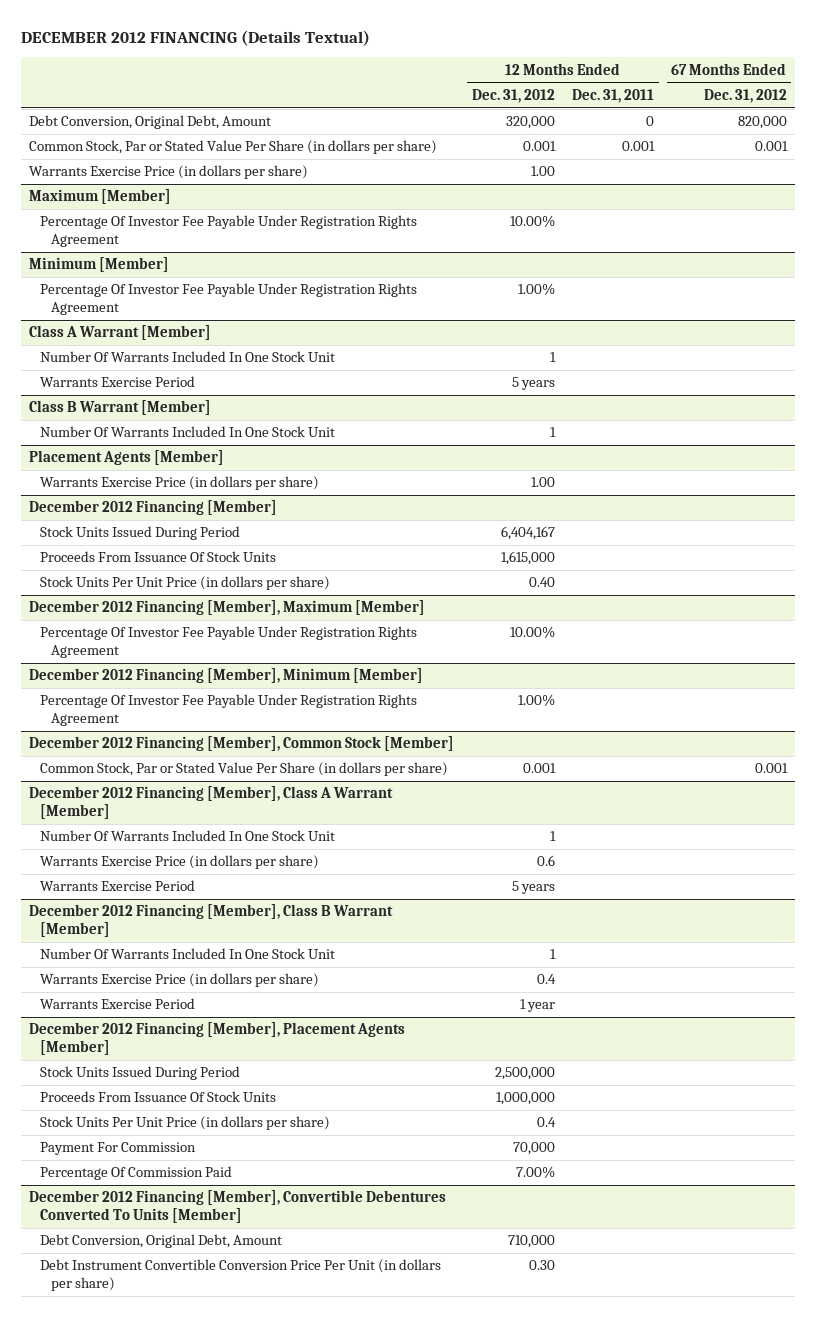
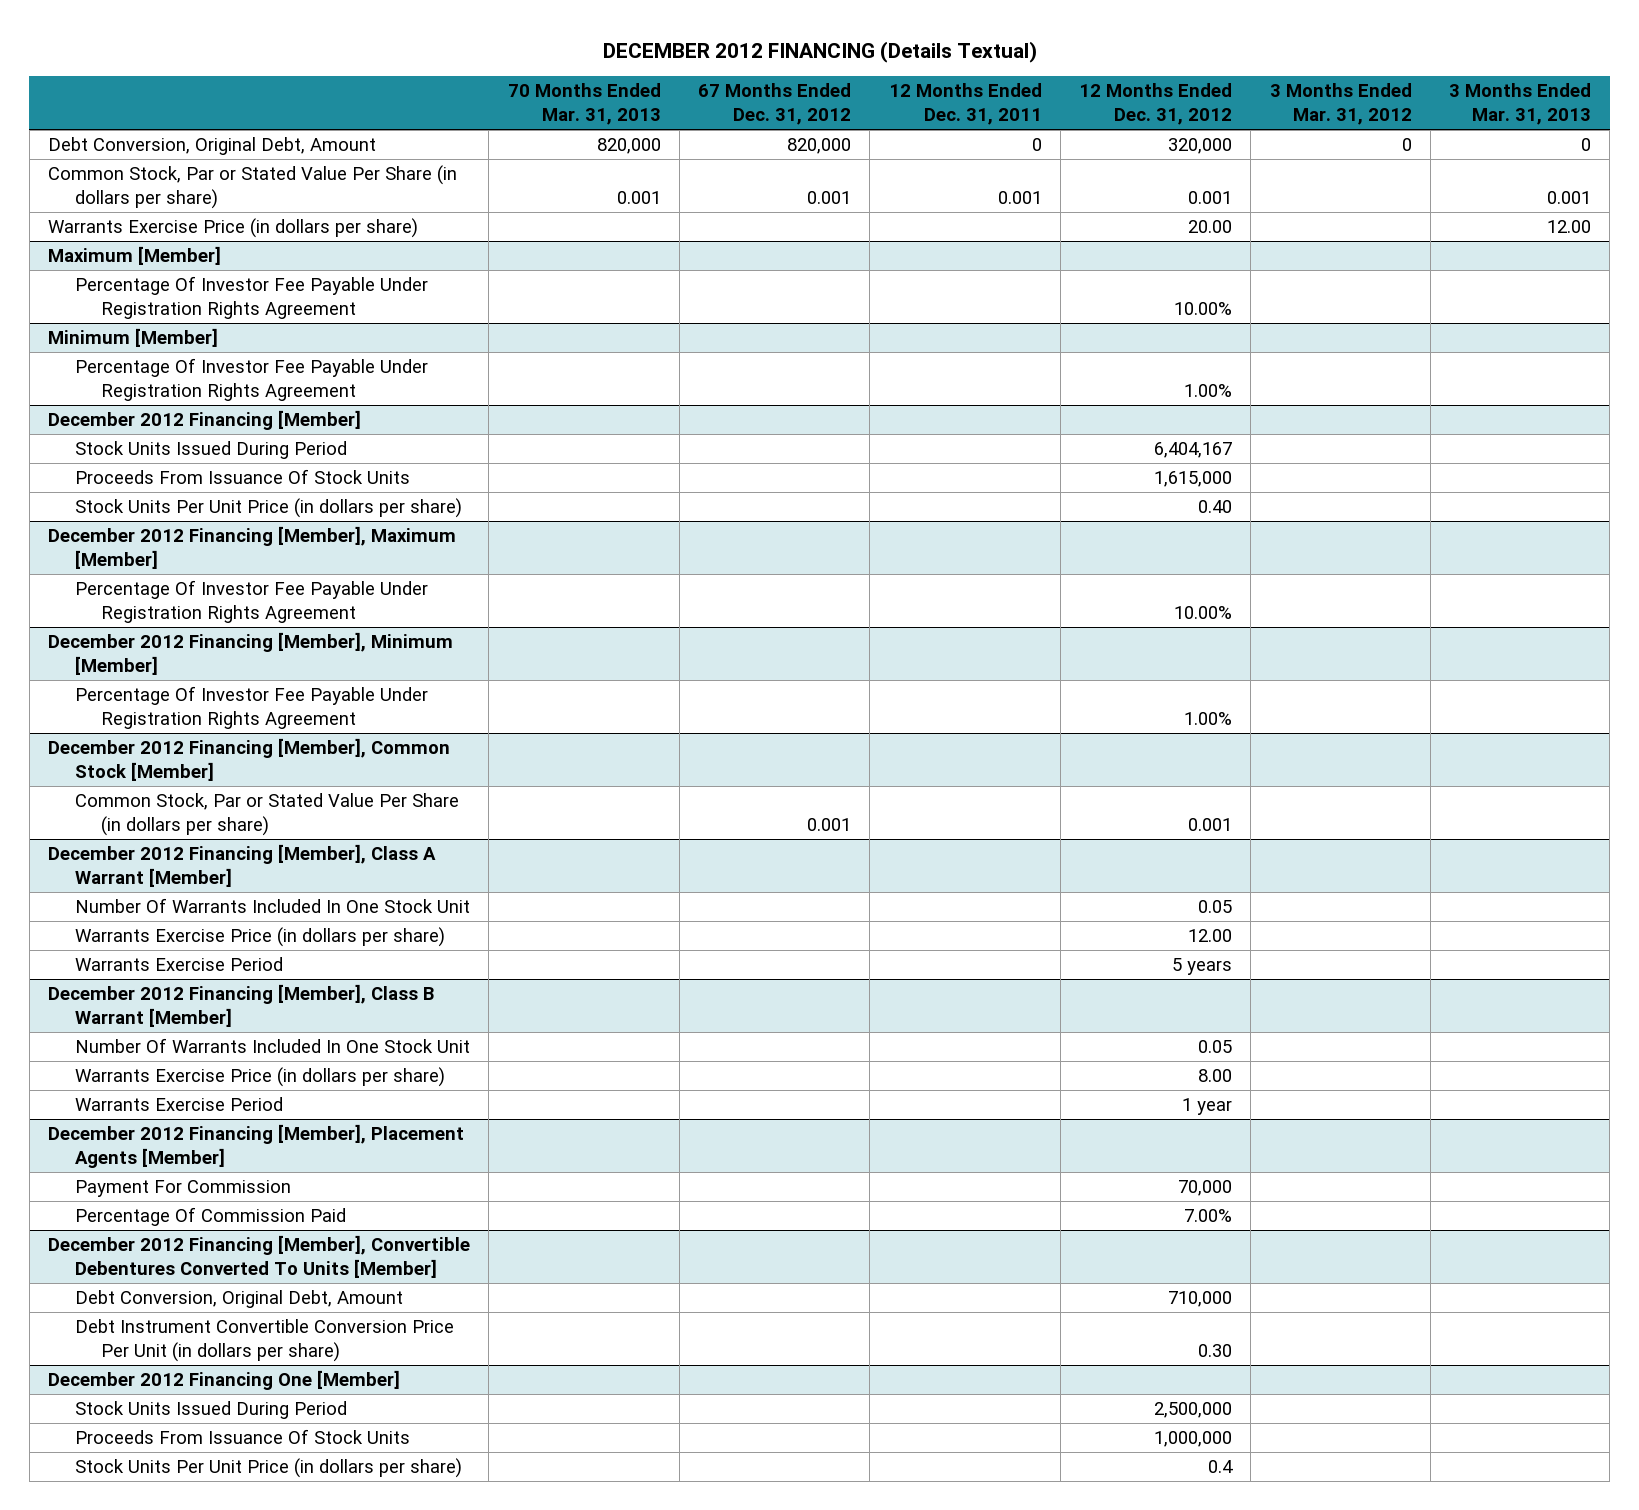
- | 12 Months Ended Dec. 31, 2012 | 12 Months Ended Dec. 31, 2011 | 67 Months Ended Dec. 31, 2012
+ | 70 Months Ended Mar. 31, 2013 | 67 Months Ended Dec. 31, 2012 | 12 Months Ended Dec. 31, 2011 | 12 Months Ended Dec. 31, 2012 | 3 Months Ended Mar. 31, 2012 | 3 Months Ended Mar. 31, 2013
- Warrants Exercise Price (in dollars per share) | 1.00 | |
+ Warrants Exercise Price (in dollars per share) | | | | 20.00 | | 12.00
- Class A Warrant [Member]
- Number Of Warrants Included In One Stock Unit | 1 | |
- Warrants Exercise Period | 5 years | |
- Class B Warrant [Member]
- Number Of Warrants Included In One Stock Unit | 1 | |
- Placement Agents [Member]
- Warrants Exercise Price (in dollars per share) | 1.00 | |
@ December 2012 Financing [Member], Class A Warrant [Member]
- Number Of Warrants Included In One Stock Unit | 1 | |
- Warrants Exercise Price (in dollars per share) | 0.6 | |
+ Number Of Warrants Included In One Stock Unit | | | | 0.05 | |
+ Warrants Exercise Price (in dollars per share) | | | | 12.00 | |
@ December 2012 Financing [Member], Class B Warrant [Member]
- Number Of Warrants Included In One Stock Unit | 1 | |
- Warrants Exercise Price (in dollars per share) | 0.4 | |
+ Number Of Warrants Included In One Stock Unit | | | | 0.05 | |
+ Warrants Exercise Price (in dollars per share) | | | | 8.00 | |
@ December 2012 Financing [Member], Placement Agents [Member]
- Stock Units Issued During Period | 2,500,000 | |
- Proceeds From Issuance Of Stock Units | 1,000,000 | |
- Stock Units Per Unit Price (in dollars per share) | 0.4 | |
+ December 2012 Financing One [Member]
+ Stock Units Issued During Period | | | | 2,500,000 | |
+ Proceeds From Issuance Of Stock Units | | | | 1,000,000 | |
+ Stock Units Per Unit Price (in dollars per share) | | | | 0.4 | |

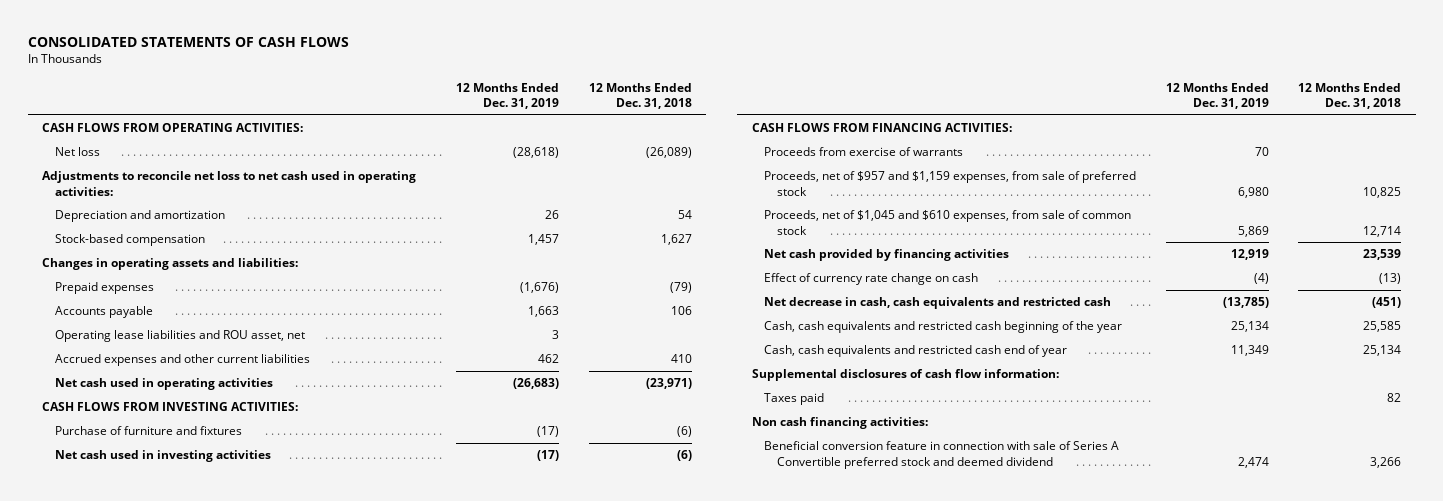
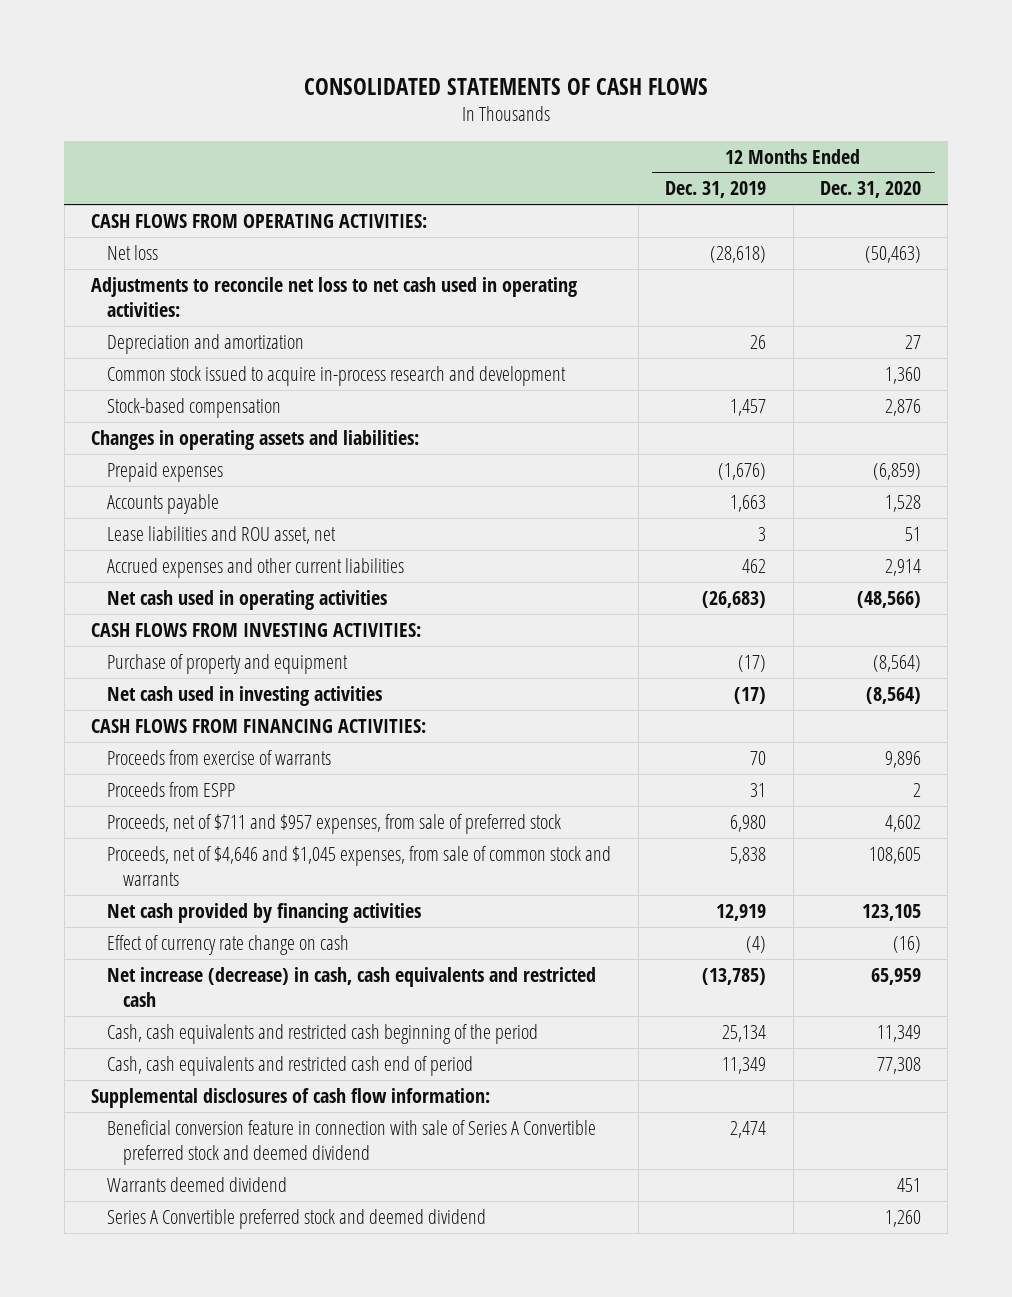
- | 12 Months Ended Dec. 31, 2019 | 12 Months Ended Dec. 31, 2018
+ | 12 Months Ended Dec. 31, 2019 | 12 Months Ended Dec. 31, 2020
+ Common stock issued to acquire in-process research and development | | 1,360
- Operating lease liabilities and ROU asset, net | 3 |
+ Lease liabilities and ROU asset, net | 3 | 51
- Purchase of furniture and fixtures | (17) | (6)
+ Purchase of property and equipment | (17) | (8,564)
- Proceeds, net of $957 and $1,159 expenses, from sale of preferred stock | 6,980 | 10,825
- Proceeds, net of $1,045 and $610 expenses, from sale of common stock | 5,869 | 12,714
+ Proceeds from ESPP | 31 | 2
+ Proceeds, net of $711 and $957 expenses, from sale of preferred stock | 6,980 | 4,602
+ Proceeds, net of $4,646 and $1,045 expenses, from sale of common stock and warrants | 5,838 | 108,605
- Net decrease in cash, cash equivalents and restricted cash | (13,785) | (451)
- Cash, cash equivalents and restricted cash beginning of the year | 25,134 | 25,585
- Cash, cash equivalents and restricted cash end of year | 11,349 | 25,134
+ Net increase (decrease) in cash, cash equivalents and restricted cash | (13,785) | 65,959
+ Cash, cash equivalents and restricted cash beginning of the period | 25,134 | 11,349
+ Cash, cash equivalents and restricted cash end of period | 11,349 | 77,308
- Taxes paid | | 82
- Non cash financing activities:
+ Warrants deemed dividend | | 451
+ Series A Convertible preferred stock and deemed dividend | | 1,260

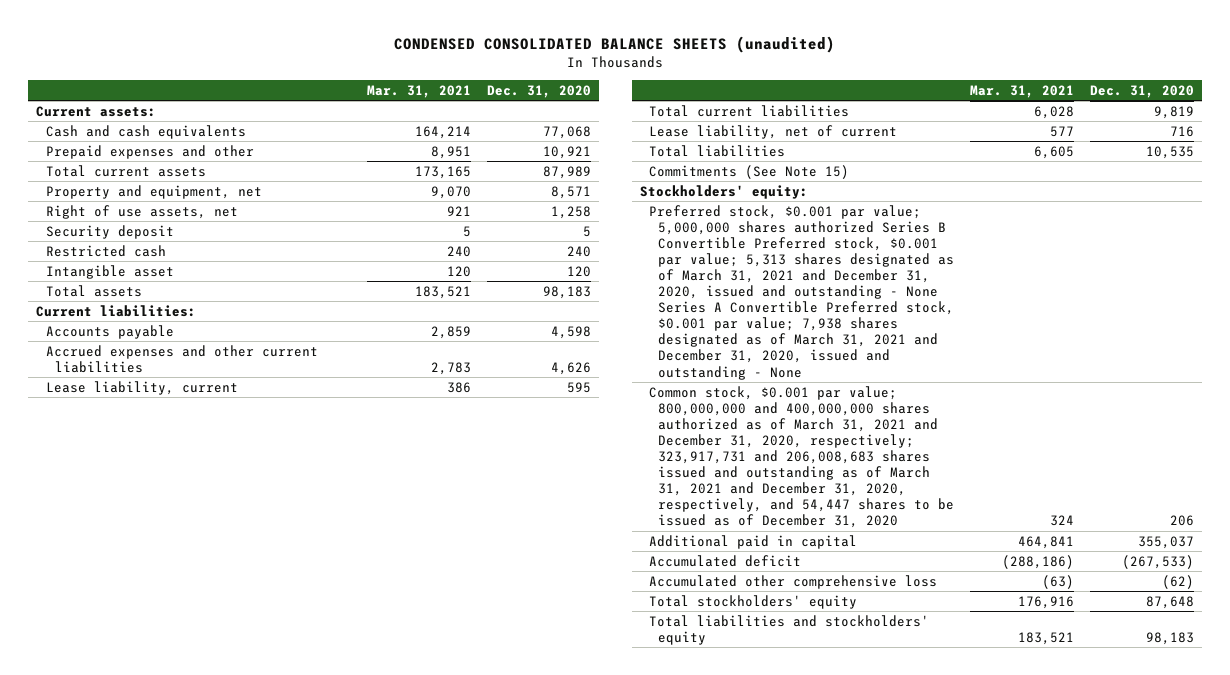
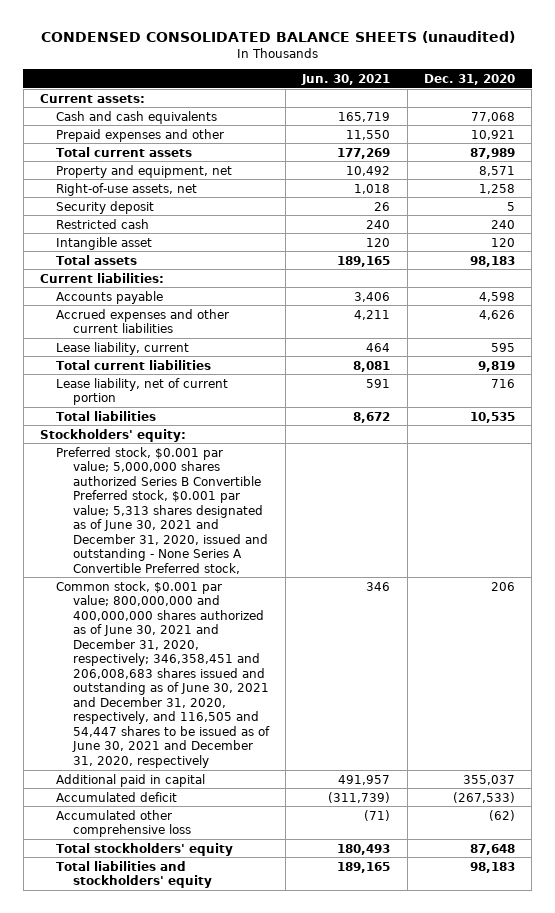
- | Mar. 31, 2021 | Dec. 31, 2020
+ | Jun. 30, 2021 | Dec. 31, 2020
- Right of use assets, net | 921 | 1,258
+ Right-of-use assets, net | 1,018 | 1,258
- Lease liability, net of current | 577 | 716
+ Lease liability, net of current portion | 591 | 716
- Commitments (See Note 15)
- Preferred stock, $0.001 par value; 5,000,000 shares authorized Series B Convertible Preferred stock, $0.001 par value; 5,313 shares designated as of March 31, 2021 and December 31, 2020, issued and outstanding - None Series A Convertible Preferred stock, $0.001 par value; 7,938 shares designated as of March 31, 2021 and December 31, 2020, issued and outstanding - None
- Common stock, $0.001 par value; 800,000,000 and 400,000,000 shares authorized as of March 31, 2021 and December 31, 2020, respectively; 323,917,731 and 206,008,683 shares issued and outstanding as of March 31, 2021 and December 31, 2020, respectively, and 54,447 shares to be issued as of December 31, 2020 | 324 | 206
+ Preferred stock, $0.001 par value; 5,000,000 shares authorized Series B Convertible Preferred stock, $0.001 par value; 5,313 shares designated as of June 30, 2021 and December 31, 2020, issued and outstanding - None Series A Convertible Preferred stock,
+ Common stock, $0.001 par value; 800,000,000 and 400,000,000 shares authorized as of June 30, 2021 and December 31, 2020, respectively; 346,358,451 and 206,008,683 shares issued and outstanding as of June 30, 2021 and December 31, 2020, respectively, and 116,505 and 54,447 shares to be issued as of June 30, 2021 and December 31, 2020, respectively | 346 | 206

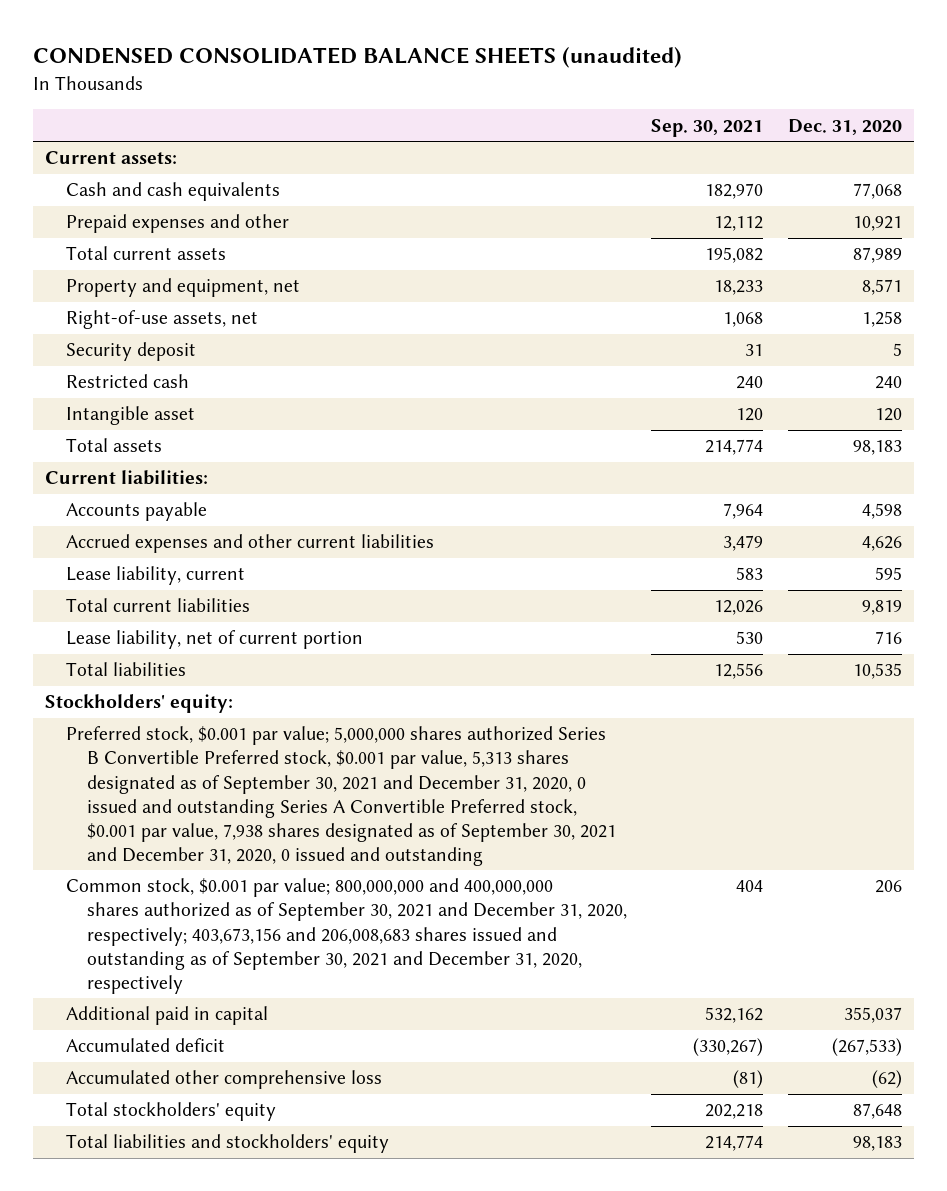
- | Jun. 30, 2021 | Dec. 31, 2020
+ | Sep. 30, 2021 | Dec. 31, 2020
- Preferred stock, $0.001 par value; 5,000,000 shares authorized Series B Convertible Preferred stock, $0.001 par value; 5,313 shares designated as of June 30, 2021 and December 31, 2020, issued and outstanding - None Series A Convertible Preferred stock,
- Common stock, $0.001 par value; 800,000,000 and 400,000,000 shares authorized as of June 30, 2021 and December 31, 2020, respectively; 346,358,451 and 206,008,683 shares issued and outstanding as of June 30, 2021 and December 31, 2020, respectively, and 116,505 and 54,447 shares to be issued as of June 30, 2021 and December 31, 2020, respectively | 346 | 206
+ Preferred stock, $0.001 par value; 5,000,000 shares authorized Series B Convertible Preferred stock, $0.001 par value, 5,313 shares designated as of September 30, 2021 and December 31, 2020, 0 issued and outstanding Series A Convertible Preferred stock, $0.001 par value, 7,938 shares designated as of September 30, 2021 and December 31, 2020, 0 issued and outstanding
+ Common stock, $0.001 par value; 800,000,000 and 400,000,000 shares authorized as of September 30, 2021 and December 31, 2020, respectively; 403,673,156 and 206,008,683 shares issued and outstanding as of September 30, 2021 and December 31, 2020, respectively | 404 | 206

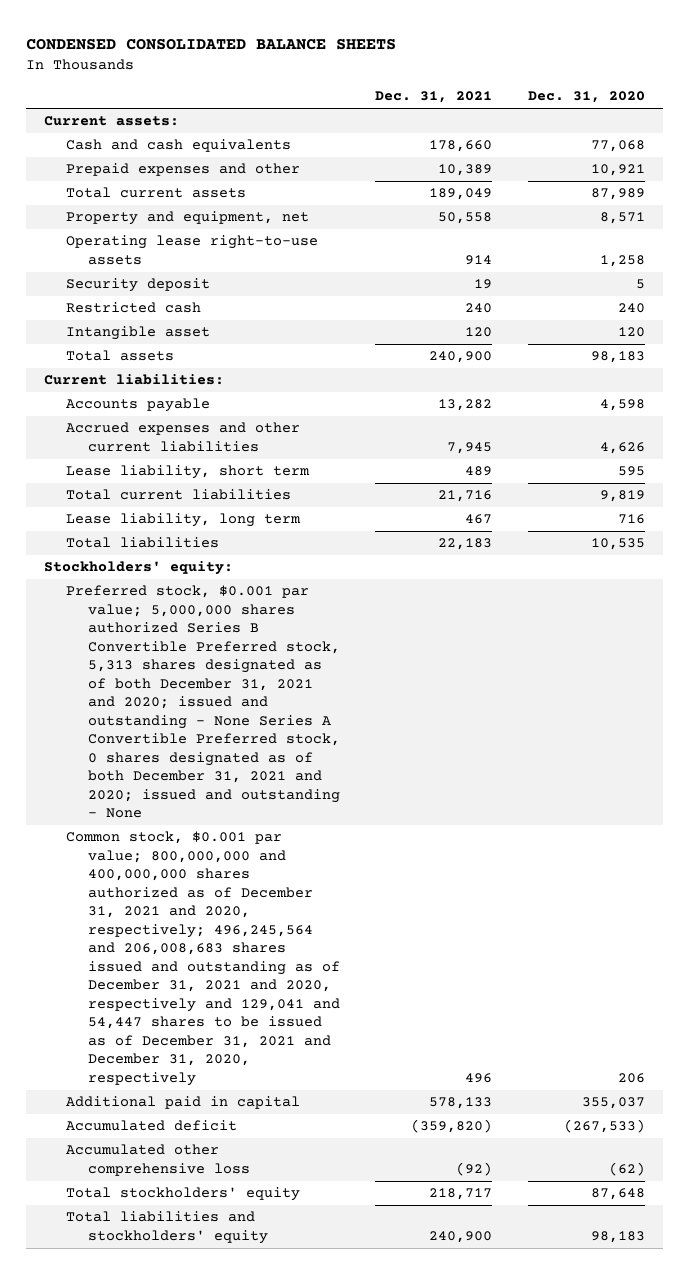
- CONDENSED CONSOLIDATED BALANCE SHEETS (unaudited)
+ CONDENSED CONSOLIDATED BALANCE SHEETS
- | Sep. 30, 2021 | Dec. 31, 2020
+ | Dec. 31, 2021 | Dec. 31, 2020
- Right-of-use assets, net | 1,068 | 1,258
+ Operating lease right-to-use assets | 914 | 1,258
- Lease liability, current | 583 | 595
+ Lease liability, short term | 489 | 595
- Lease liability, net of current portion | 530 | 716
+ Lease liability, long term | 467 | 716
- Preferred stock, $0.001 par value; 5,000,000 shares authorized Series B Convertible Preferred stock, $0.001 par value, 5,313 shares designated as of September 30, 2021 and December 31, 2020, 0 issued and outstanding Series A Convertible Preferred stock, $0.001 par value, 7,938 shares designated as of September 30, 2021 and December 31, 2020, 0 issued and outstanding
- Common stock, $0.001 par value; 800,000,000 and 400,000,000 shares authorized as of September 30, 2021 and December 31, 2020, respectively; 403,673,156 and 206,008,683 shares issued and outstanding as of September 30, 2021 and December 31, 2020, respectively | 404 | 206
+ Preferred stock, $0.001 par value; 5,000,000 shares authorized Series B Convertible Preferred stock, 5,313 shares designated as of both December 31, 2021 and 2020; issued and outstanding - None Series A Convertible Preferred stock, 0 shares designated as of both December 31, 2021 and 2020; issued and outstanding - None
+ Common stock, $0.001 par value; 800,000,000 and 400,000,000 shares authorized as of December 31, 2021 and 2020, respectively; 496,245,564 and 206,008,683 shares issued and outstanding as of December 31, 2021 and 2020, respectively and 129,041 and 54,447 shares to be issued as of December 31, 2021 and December 31, 2020, respectively | 496 | 206

